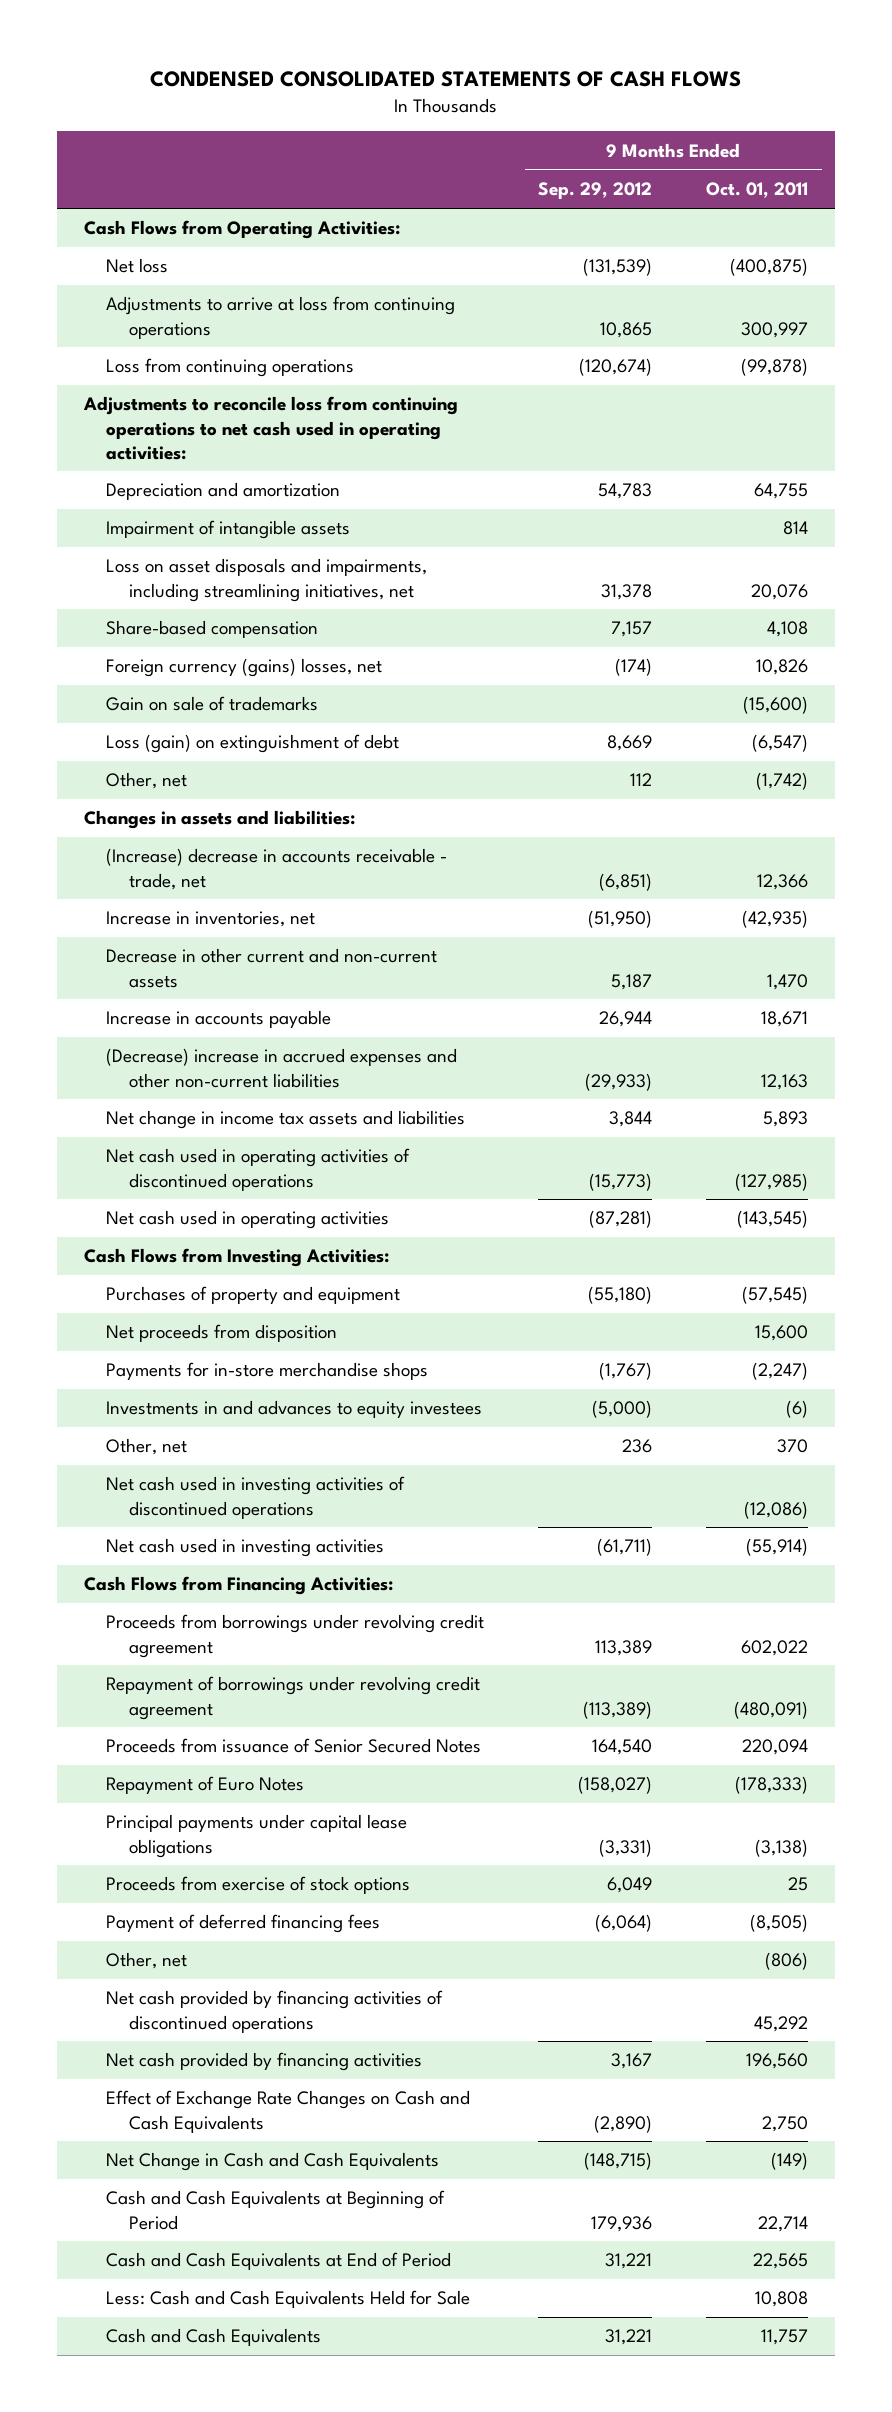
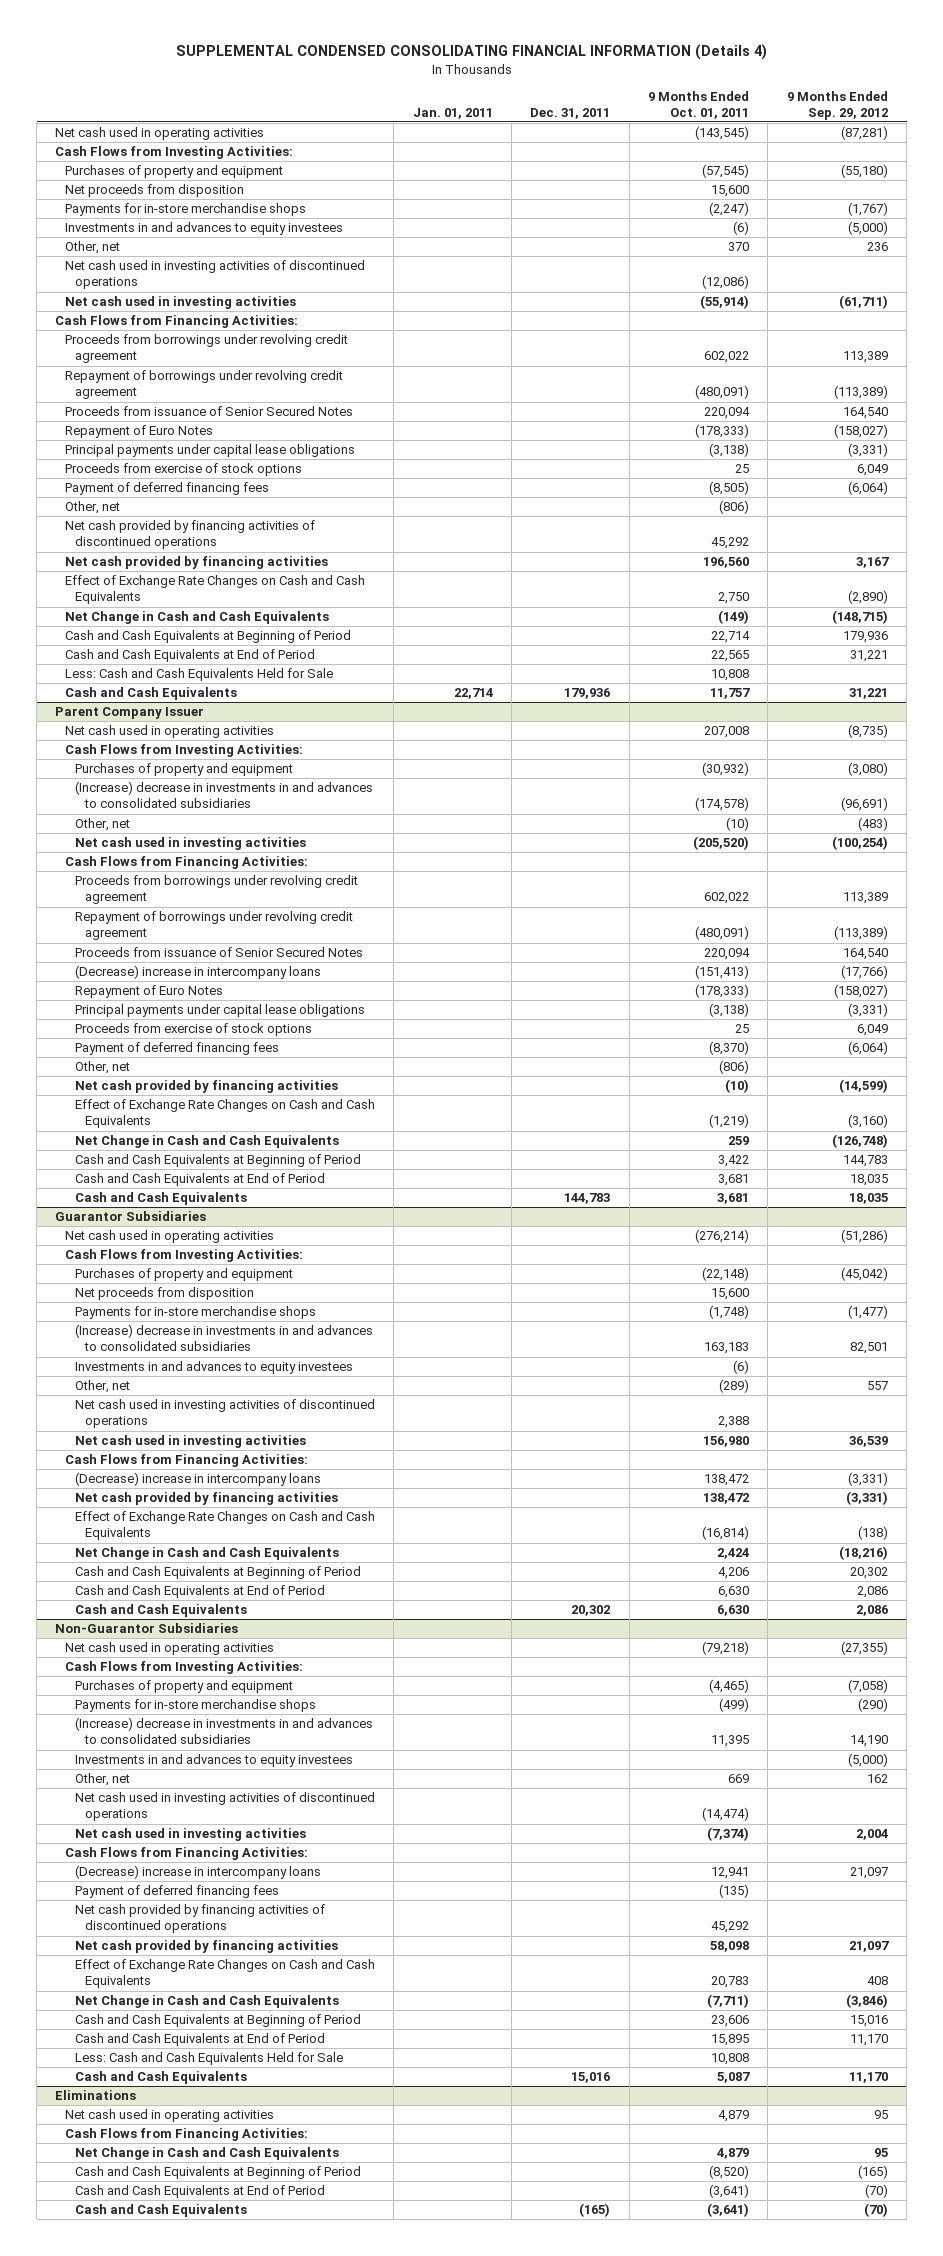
- CONDENSED CONSOLIDATED STATEMENTS OF CASH FLOWS
+ SUPPLEMENTAL CONDENSED CONSOLIDATING FINANCIAL INFORMATION (Details 4)
- | 9 Months Ended Sep. 29, 2012 | 9 Months Ended Oct. 01, 2011
+ | Jan. 01, 2011 | Dec. 31, 2011 | 9 Months Ended Oct. 01, 2011 | 9 Months Ended Sep. 29, 2012
- Cash Flows from Operating Activities:
- Net loss | (131,539) | (400,875)
- Adjustments to arrive at loss from continuing operations | 10,865 | 300,997
- Loss from continuing operations | (120,674) | (99,878)
- Adjustments to reconcile loss from continuing operations to net cash used in operating activities:
- Depreciation and amortization | 54,783 | 64,755
- Impairment of intangible assets | | 814
- Loss on asset disposals and impairments, including streamlining initiatives, net | 31,378 | 20,076
- Share-based compensation | 7,157 | 4,108
- Foreign currency (gains) losses, net | (174) | 10,826
- Gain on sale of trademarks | | (15,600)
- Loss (gain) on extinguishment of debt | 8,669 | (6,547)
- Other, net | 112 | (1,742)
- Changes in assets and liabilities:
- (Increase) decrease in accounts receivable - trade, net | (6,851) | 12,366
- Increase in inventories, net | (51,950) | (42,935)
- Decrease in other current and non-current assets | 5,187 | 1,470
- Increase in accounts payable | 26,944 | 18,671
- (Decrease) increase in accrued expenses and other non-current liabilities | (29,933) | 12,163
- Net change in income tax assets and liabilities | 3,844 | 5,893
- Net cash used in operating activities of discontinued operations | (15,773) | (127,985)
+ Parent Company Issuer
+ Net cash used in operating activities | | | 207,008 | (8,735)
+ Cash Flows from Investing Activities:
+ Purchases of property and equipment | | | (30,932) | (3,080)
+ (Increase) decrease in investments in and advances to consolidated subsidiaries | | | (174,578) | (96,691)
+ Other, net | | | (10) | (483)
+ Net cash used in investing activities | | | (205,520) | (100,254)
+ Cash Flows from Financing Activities:
+ Proceeds from borrowings under revolving credit agreement | | | 602,022 | 113,389
+ Repayment of borrowings under revolving credit agreement | | | (480,091) | (113,389)
+ Proceeds from issuance of Senior Secured Notes | | | 220,094 | 164,540
+ (Decrease) increase in intercompany loans | | | (151,413) | (17,766)
+ Repayment of Euro Notes | | | (178,333) | (158,027)
+ Principal payments under capital lease obligations | | | (3,138) | (3,331)
+ Proceeds from exercise of stock options | | | 25 | 6,049
+ Payment of deferred financing fees | | | (8,370) | (6,064)
+ Other, net | | | (806) |
+ Net cash provided by financing activities | | | (10) | (14,599)
+ Effect of Exchange Rate Changes on Cash and Cash Equivalents | | | (1,219) | (3,160)
+ Net Change in Cash and Cash Equivalents | | | 259 | (126,748)
+ Cash and Cash Equivalents at Beginning of Period | | | 3,422 | 144,783
+ Cash and Cash Equivalents at End of Period | | | 3,681 | 18,035
+ Cash and Cash Equivalents | | 144,783 | 3,681 | 18,035
+ Guarantor Subsidiaries
+ Net cash used in operating activities | | | (276,214) | (51,286)
+ Cash Flows from Investing Activities:
+ Purchases of property and equipment | | | (22,148) | (45,042)
+ Net proceeds from disposition | | | 15,600 |
+ Payments for in-store merchandise shops | | | (1,748) | (1,477)
+ (Increase) decrease in investments in and advances to consolidated subsidiaries | | | 163,183 | 82,501
+ Investments in and advances to equity investees | | | (6) |
+ Other, net | | | (289) | 557
+ Net cash used in investing activities of discontinued operations | | | 2,388 |
+ Net cash used in investing activities | | | 156,980 | 36,539
+ Cash Flows from Financing Activities:
+ (Decrease) increase in intercompany loans | | | 138,472 | (3,331)
+ Net cash provided by financing activities | | | 138,472 | (3,331)
+ Effect of Exchange Rate Changes on Cash and Cash Equivalents | | | (16,814) | (138)
+ Net Change in Cash and Cash Equivalents | | | 2,424 | (18,216)
+ Cash and Cash Equivalents at Beginning of Period | | | 4,206 | 20,302
+ Cash and Cash Equivalents at End of Period | | | 6,630 | 2,086
+ Cash and Cash Equivalents | | 20,302 | 6,630 | 2,086
+ Non-Guarantor Subsidiaries
+ Net cash used in operating activities | | | (79,218) | (27,355)
+ Cash Flows from Investing Activities:
+ Purchases of property and equipment | | | (4,465) | (7,058)
+ Payments for in-store merchandise shops | | | (499) | (290)
+ (Increase) decrease in investments in and advances to consolidated subsidiaries | | | 11,395 | 14,190
+ Investments in and advances to equity investees | | | | (5,000)
+ Other, net | | | 669 | 162
+ Net cash used in investing activities of discontinued operations | | | (14,474) |
+ Net cash used in investing activities | | | (7,374) | 2,004
+ Cash Flows from Financing Activities:
+ (Decrease) increase in intercompany loans | | | 12,941 | 21,097
+ Payment of deferred financing fees | | | (135) |
+ Net cash provided by financing activities of discontinued operations | | | 45,292 |
+ Net cash provided by financing activities | | | 58,098 | 21,097
+ Effect of Exchange Rate Changes on Cash and Cash Equivalents | | | 20,783 | 408
+ Net Change in Cash and Cash Equivalents | | | (7,711) | (3,846)
+ Cash and Cash Equivalents at Beginning of Period | | | 23,606 | 15,016
+ Cash and Cash Equivalents at End of Period | | | 15,895 | 11,170
+ Less: Cash and Cash Equivalents Held for Sale | | | 10,808 |
+ Cash and Cash Equivalents | | 15,016 | 5,087 | 11,170
+ Eliminations
+ Net cash used in operating activities | | | 4,879 | 95
+ Cash Flows from Financing Activities:
+ Net Change in Cash and Cash Equivalents | | | 4,879 | 95
+ Cash and Cash Equivalents at Beginning of Period | | | (8,520) | (165)
+ Cash and Cash Equivalents at End of Period | | | (3,641) | (70)
+ Cash and Cash Equivalents | | (165) | (3,641) | (70)

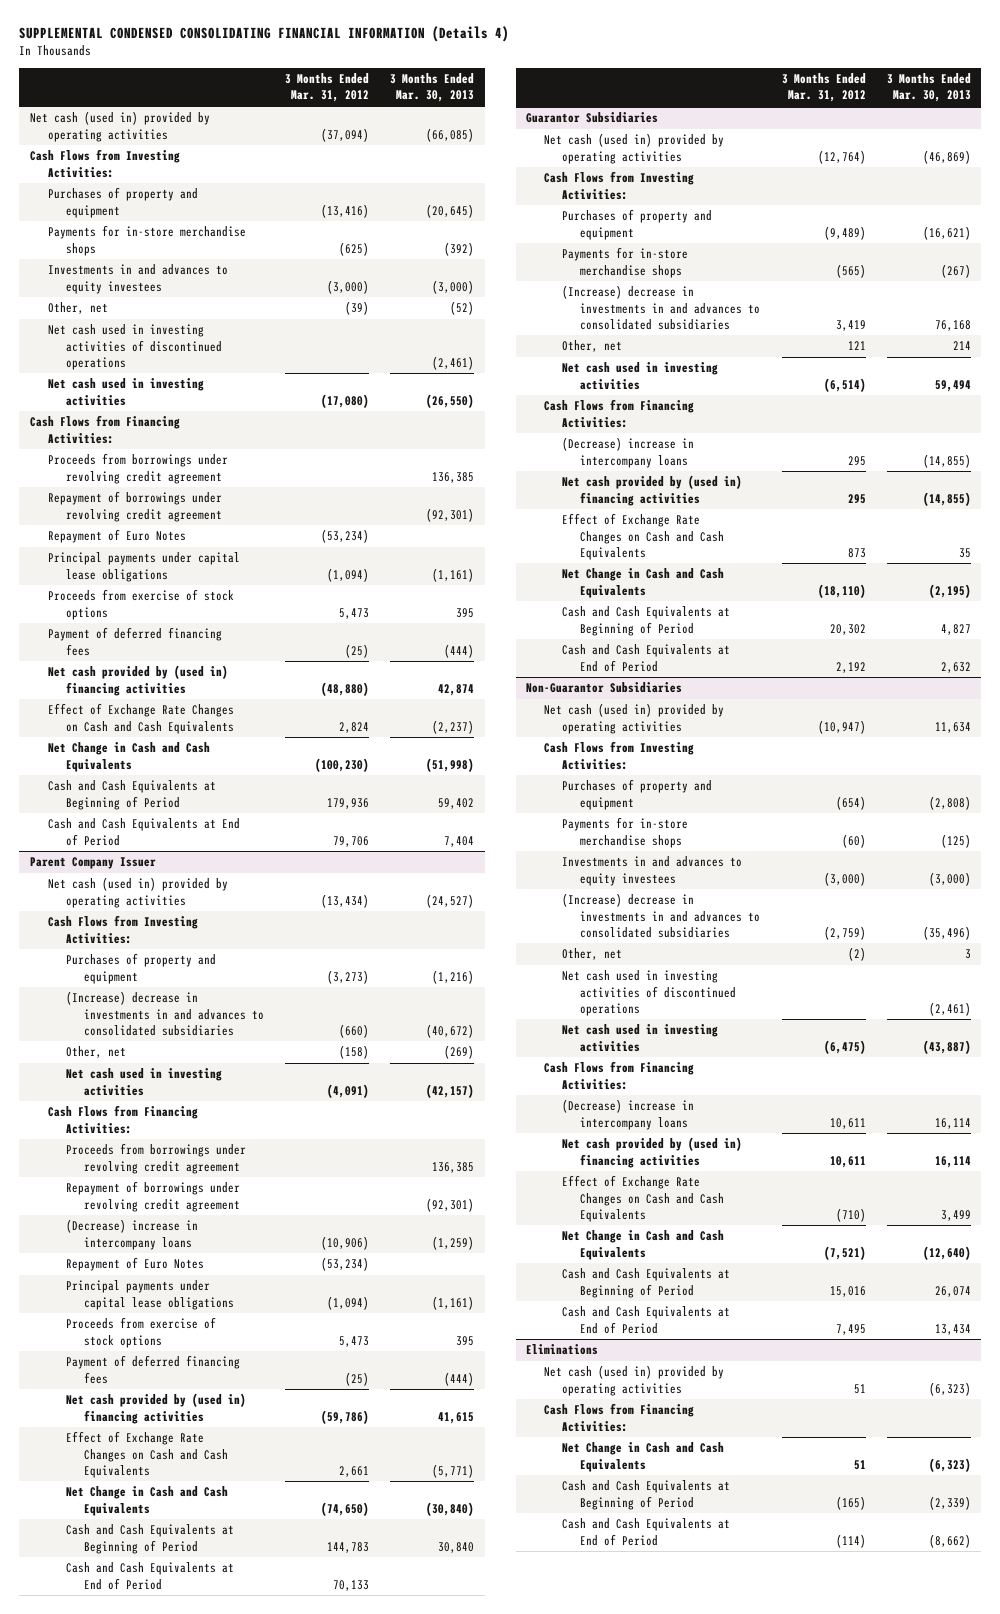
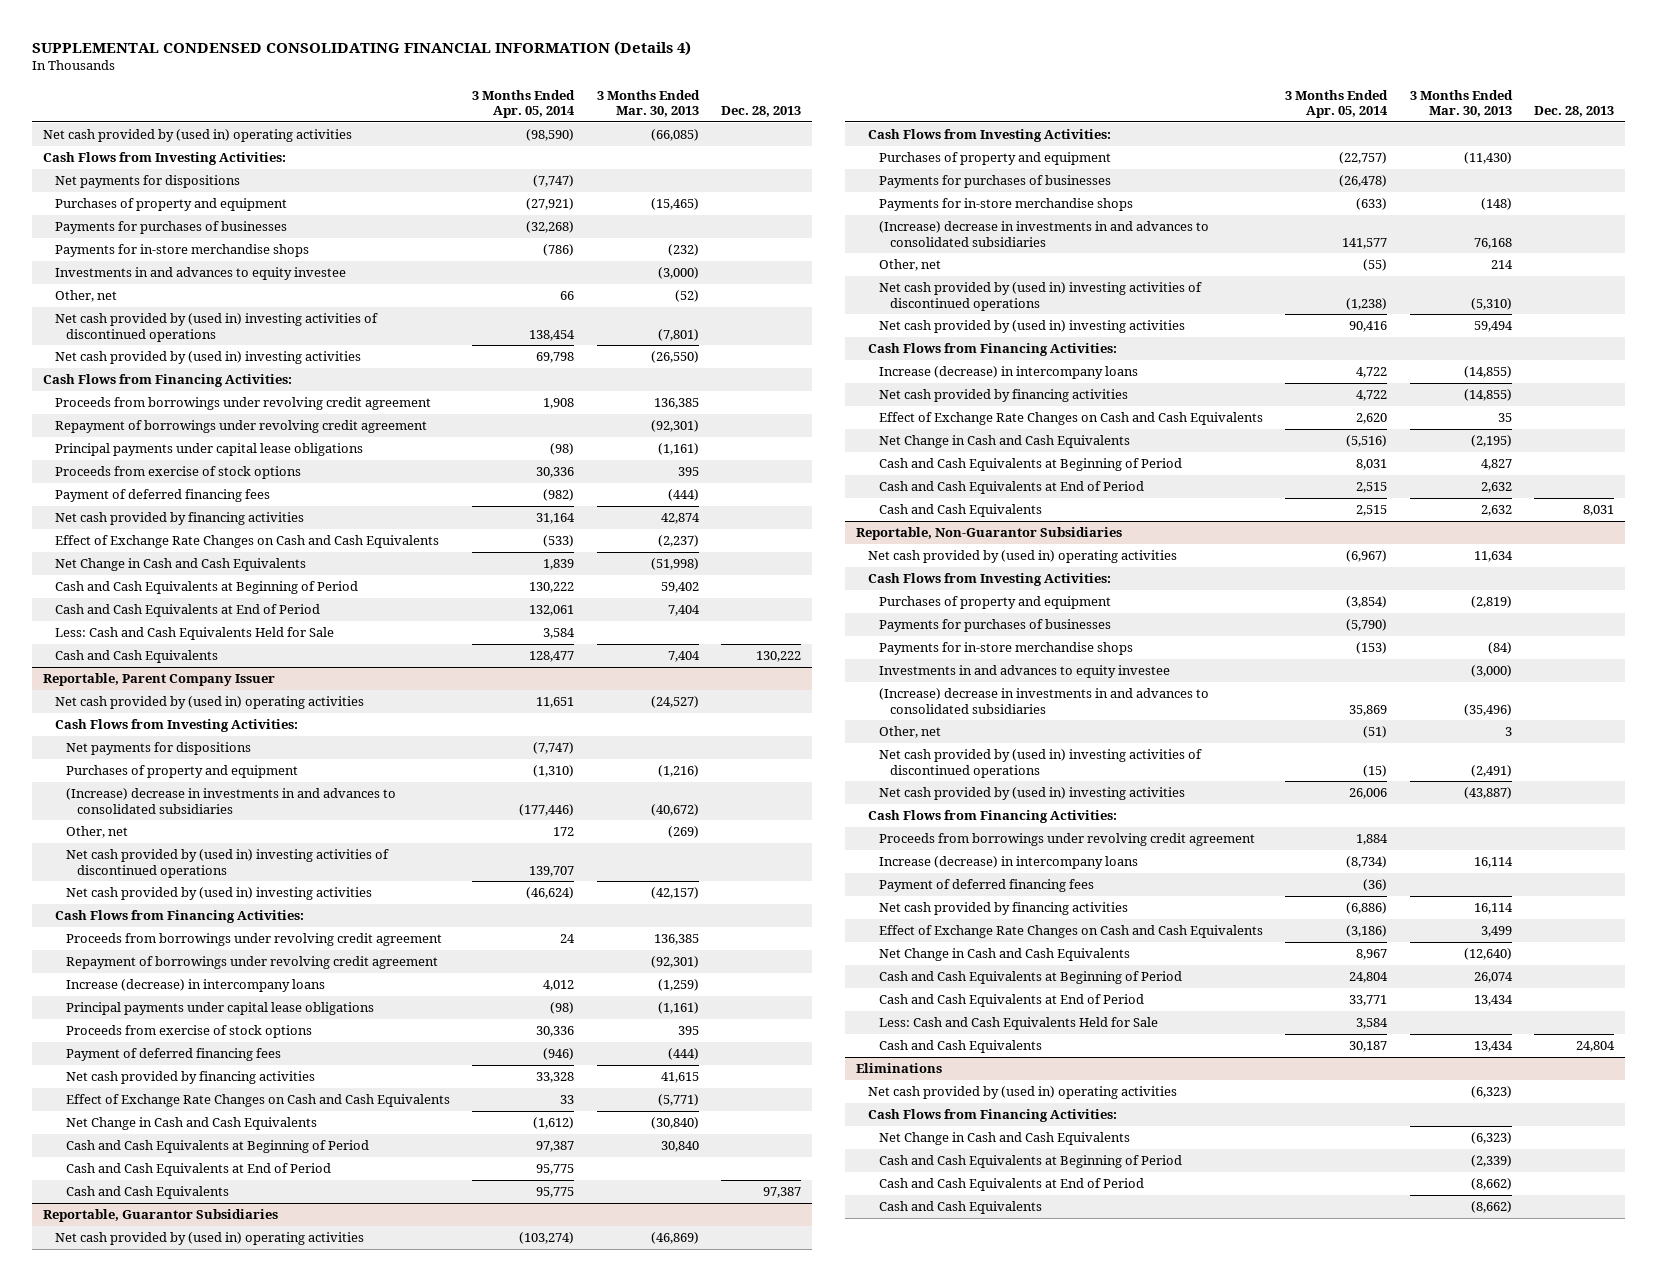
- | 3 Months Ended Mar. 31, 2012 | 3 Months Ended Mar. 30, 2013
+ | 3 Months Ended Apr. 05, 2014 | 3 Months Ended Mar. 30, 2013 | Dec. 28, 2013
- Net cash (used in) provided by operating activities | (37,094) | (66,085)
+ Net cash provided by (used in) operating activities | (98,590) | (66,085) |
- Purchases of property and equipment | (13,416) | (20,645)
- Payments for in-store merchandise shops | (625) | (392)
- Investments in and advances to equity investees | (3,000) | (3,000)
+ Net payments for dispositions | (7,747) | |
+ Purchases of property and equipment | (27,921) | (15,465) |
+ Payments for purchases of businesses | (32,268) | |
+ Payments for in-store merchandise shops | (786) | (232) |
+ Investments in and advances to equity investee | | (3,000) |
- Net cash used in investing activities of discontinued operations | | (2,461)
- Net cash used in investing activities | (17,080) | (26,550)
+ Net cash provided by (used in) investing activities of discontinued operations | 138,454 | (7,801) |
+ Net cash provided by (used in) investing activities | 69,798 | (26,550) |
- Repayment of Euro Notes | (53,234) |
- Net cash provided by (used in) financing activities | (48,880) | 42,874
+ Net cash provided by financing activities | 31,164 | 42,874 |
- Parent Company Issuer
- Net cash (used in) provided by operating activities | (13,434) | (24,527)
+ Less: Cash and Cash Equivalents Held for Sale | 3,584 | |
+ Cash and Cash Equivalents | 128,477 | 7,404 | 130,222
+ Reportable, Parent Company Issuer
+ Net cash provided by (used in) operating activities | 11,651 | (24,527) |
+ Net payments for dispositions | (7,747) | |
- Net cash used in investing activities | (4,091) | (42,157)
+ Net cash provided by (used in) investing activities of discontinued operations | 139,707 | |
+ Net cash provided by (used in) investing activities | (46,624) | (42,157) |
- (Decrease) increase in intercompany loans | (10,906) | (1,259)
- Repayment of Euro Notes | (53,234) |
+ Increase (decrease) in intercompany loans | 4,012 | (1,259) |
- Net cash provided by (used in) financing activities | (59,786) | 41,615
+ Net cash provided by financing activities | 33,328 | 41,615 |
- Guarantor Subsidiaries
- Net cash (used in) provided by operating activities | (12,764) | (46,869)
+ Cash and Cash Equivalents | 95,775 | | 97,387
+ Reportable, Guarantor Subsidiaries
+ Net cash provided by (used in) operating activities | (103,274) | (46,869) |
- Purchases of property and equipment | (9,489) | (16,621)
- Payments for in-store merchandise shops | (565) | (267)
+ Purchases of property and equipment | (22,757) | (11,430) |
+ Payments for purchases of businesses | (26,478) | |
+ Payments for in-store merchandise shops | (633) | (148) |
- Net cash used in investing activities | (6,514) | 59,494
+ Net cash provided by (used in) investing activities of discontinued operations | (1,238) | (5,310) |
+ Net cash provided by (used in) investing activities | 90,416 | 59,494 |
- (Decrease) increase in intercompany loans | 295 | (14,855)
- Net cash provided by (used in) financing activities | 295 | (14,855)
+ Increase (decrease) in intercompany loans | 4,722 | (14,855) |
+ Net cash provided by financing activities | 4,722 | (14,855) |
- Non-Guarantor Subsidiaries
- Net cash (used in) provided by operating activities | (10,947) | 11,634
+ Cash and Cash Equivalents | 2,515 | 2,632 | 8,031
+ Reportable, Non-Guarantor Subsidiaries
+ Net cash provided by (used in) operating activities | (6,967) | 11,634 |
- Purchases of property and equipment | (654) | (2,808)
- Payments for in-store merchandise shops | (60) | (125)
- Investments in and advances to equity investees | (3,000) | (3,000)
+ Purchases of property and equipment | (3,854) | (2,819) |
+ Payments for purchases of businesses | (5,790) | |
+ Payments for in-store merchandise shops | (153) | (84) |
+ Investments in and advances to equity investee | | (3,000) |
- Net cash used in investing activities of discontinued operations | | (2,461)
- Net cash used in investing activities | (6,475) | (43,887)
+ Net cash provided by (used in) investing activities of discontinued operations | (15) | (2,491) |
+ Net cash provided by (used in) investing activities | 26,006 | (43,887) |
- (Decrease) increase in intercompany loans | 10,611 | 16,114
- Net cash provided by (used in) financing activities | 10,611 | 16,114
+ Proceeds from borrowings under revolving credit agreement | 1,884 | |
+ Increase (decrease) in intercompany loans | (8,734) | 16,114 |
+ Payment of deferred financing fees | (36) | |
+ Net cash provided by financing activities | (6,886) | 16,114 |
+ Less: Cash and Cash Equivalents Held for Sale | 3,584 | |
+ Cash and Cash Equivalents | 30,187 | 13,434 | 24,804
@ Eliminations
- Net cash (used in) provided by operating activities | 51 | (6,323)
+ Net cash provided by (used in) operating activities | | (6,323) |
+ Cash and Cash Equivalents | | (8,662) |

